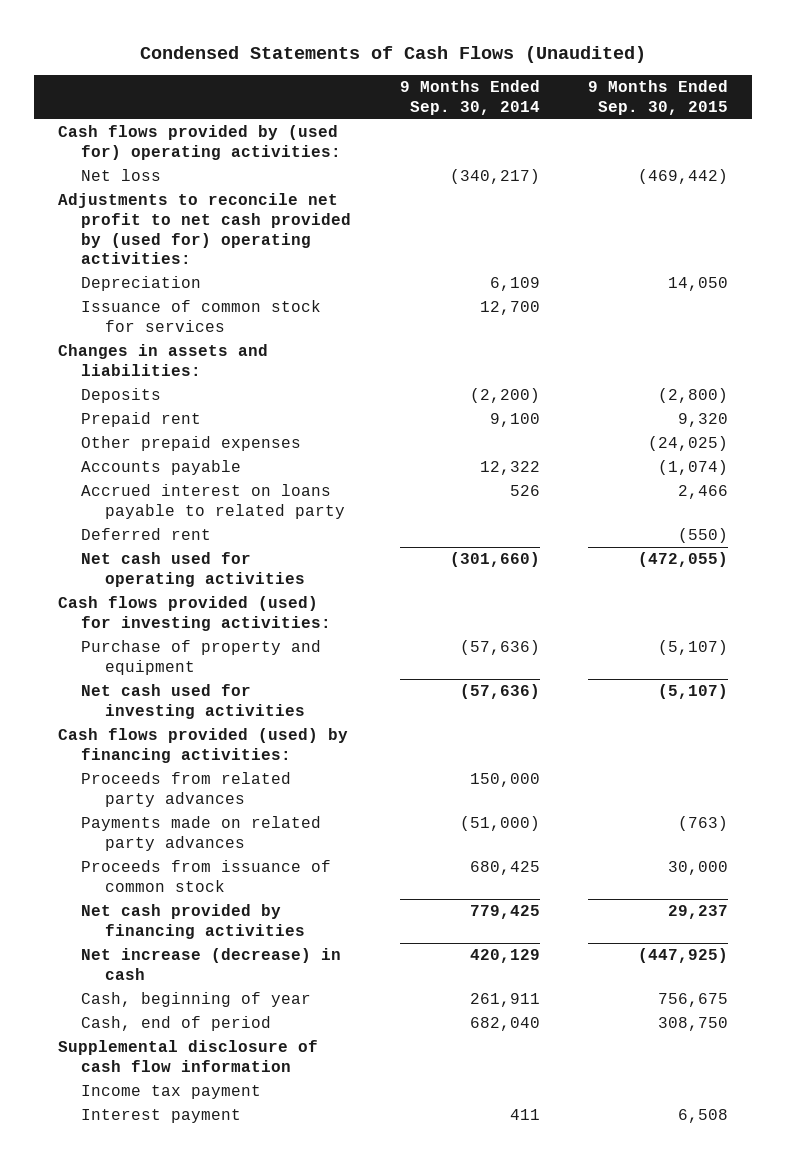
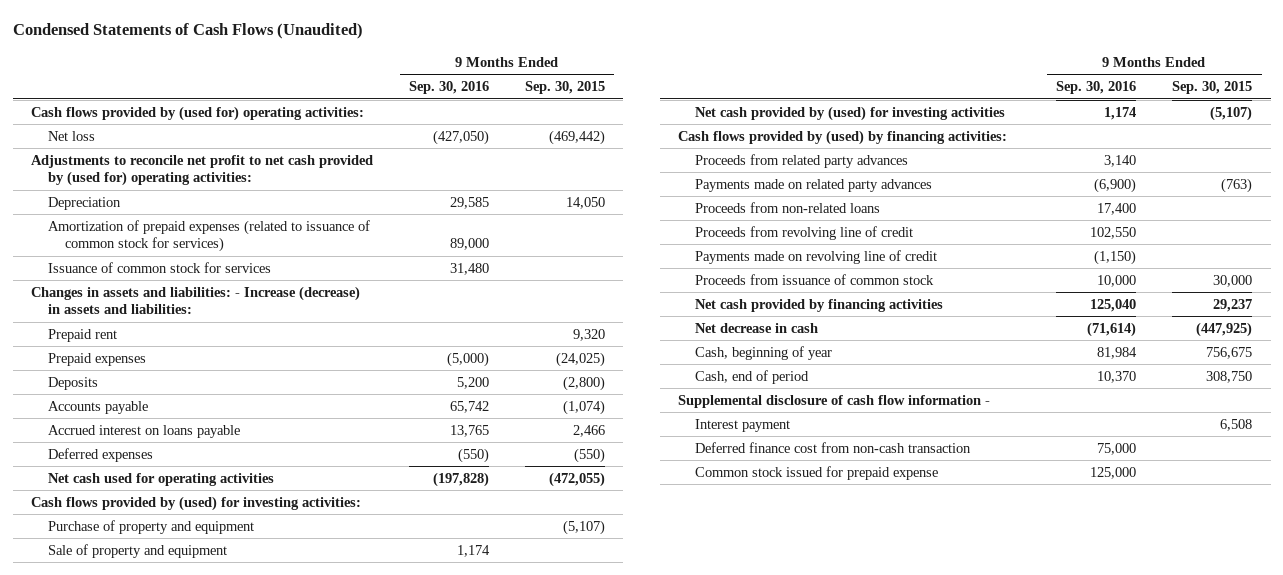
- | 9 Months Ended Sep. 30, 2014 | 9 Months Ended Sep. 30, 2015
+ | 9 Months Ended Sep. 30, 2016 | 9 Months Ended Sep. 30, 2015
+ Amortization of prepaid expenses (related to issuance of common stock for services) | 89,000 |
- Changes in assets and liabilities:
+ Changes in assets and liabilities: - Increase (decrease) in assets and liabilities:
- Other prepaid expenses | | (24,025)
+ Prepaid expenses | (5,000) | (24,025)
moved down: Deposits | 5,200 | (2,800)
- Accrued interest on loans payable to related party | 526 | 2,466
- Deferred rent | | (550)
+ Accrued interest on loans payable | 13,765 | 2,466
+ Deferred expenses | (550) | (550)
- Cash flows provided (used) for investing activities:
+ Cash flows provided by (used) for investing activities:
- Net cash used for investing activities | (57,636) | (5,107)
- Cash flows provided (used) by financing activities:
+ Sale of property and equipment | 1,174 |
+ Net cash provided by (used) for investing activities | 1,174 | (5,107)
+ Cash flows provided by (used) by financing activities:
+ Proceeds from non-related loans | 17,400 |
+ Proceeds from revolving line of credit | 102,550 |
+ Payments made on revolving line of credit | (1,150) |
- Net increase (decrease) in cash | 420,129 | (447,925)
+ Net decrease in cash | (71,614) | (447,925)
- Supplemental disclosure of cash flow information
- Income tax payment
+ Supplemental disclosure of cash flow information -
+ Deferred finance cost from non-cash transaction | 75,000 |
+ Common stock issued for prepaid expense | 125,000 |

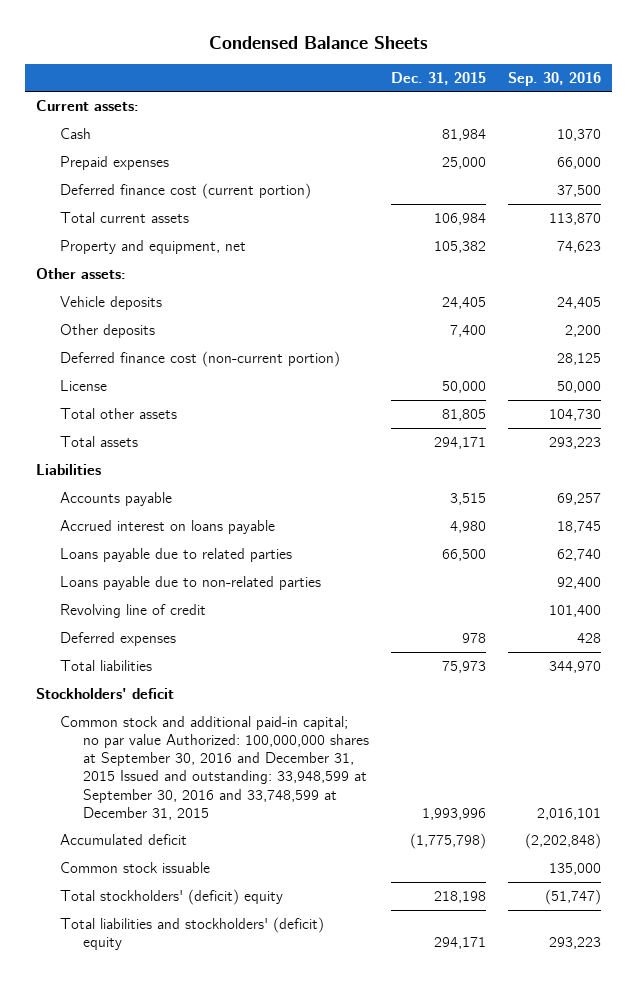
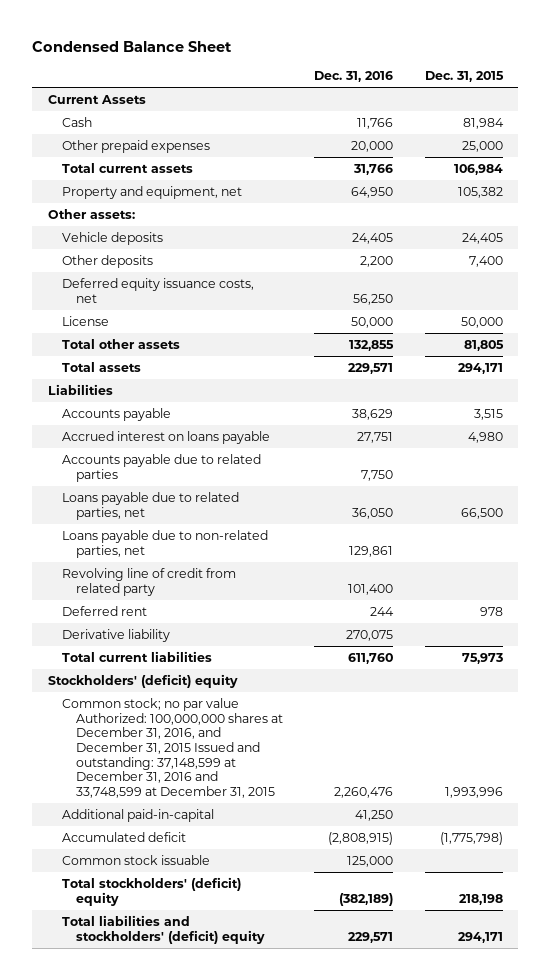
- Condensed Balance Sheets
+ Condensed Balance Sheet
- | Dec. 31, 2015 | Sep. 30, 2016
+ | Dec. 31, 2016 | Dec. 31, 2015
- Current assets:
+ Current Assets
- Prepaid expenses | 25,000 | 66,000
- Deferred finance cost (current portion) | | 37,500
+ Other prepaid expenses | 20,000 | 25,000
- Deferred finance cost (non-current portion) | | 28,125
+ Deferred equity issuance costs, net | 56,250 |
- Loans payable due to related parties | 66,500 | 62,740
- Loans payable due to non-related parties | | 92,400
- Revolving line of credit | | 101,400
- Deferred expenses | 978 | 428
- Total liabilities | 75,973 | 344,970
- Stockholders' deficit
- Common stock and additional paid-in capital; no par value Authorized: 100,000,000 shares at September 30, 2016 and December 31, 2015 Issued and outstanding: 33,948,599 at September 30, 2016 and 33,748,599 at December 31, 2015 | 1,993,996 | 2,016,101
+ Accounts payable due to related parties | 7,750 |
+ Loans payable due to related parties, net | 36,050 | 66,500
+ Loans payable due to non-related parties, net | 129,861 |
+ Revolving line of credit from related party | 101,400 |
+ Deferred rent | 244 | 978
+ Derivative liability | 270,075 |
+ Total current liabilities | 611,760 | 75,973
+ Stockholders' (deficit) equity
+ Common stock; no par value Authorized: 100,000,000 shares at December 31, 2016, and December 31, 2015 Issued and outstanding: 37,148,599 at December 31, 2016 and 33,748,599 at December 31, 2015 | 2,260,476 | 1,993,996
+ Additional paid-in-capital | 41,250 |

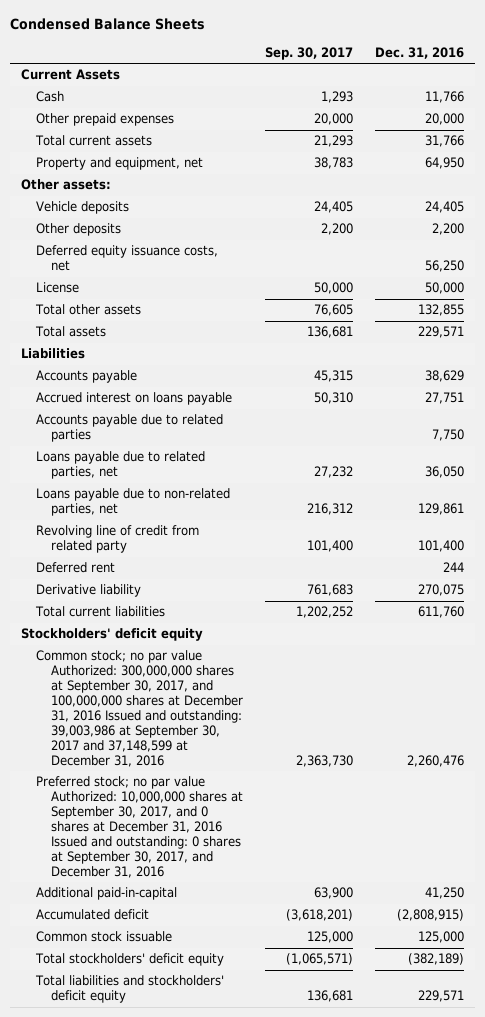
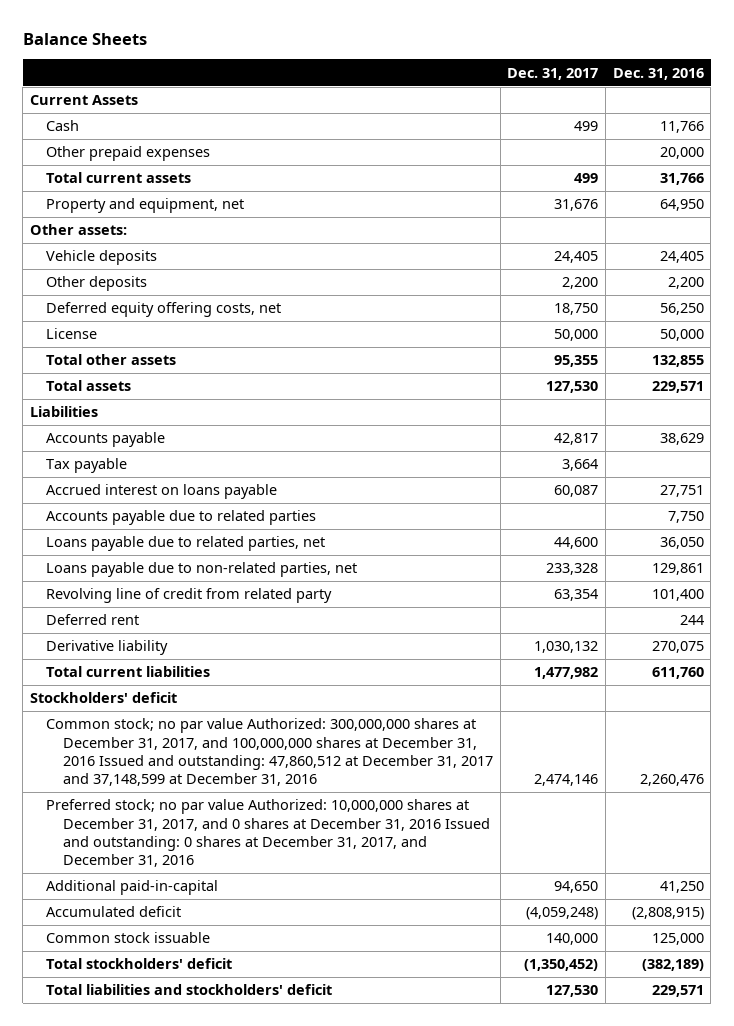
- Condensed Balance Sheets
+ Balance Sheets
- | Sep. 30, 2017 | Dec. 31, 2016
+ | Dec. 31, 2017 | Dec. 31, 2016
- Deferred equity issuance costs, net | | 56,250
+ Deferred equity offering costs, net | 18,750 | 56,250
+ Tax payable | 3,664 |
- Stockholders' deficit equity
- Common stock; no par value Authorized: 300,000,000 shares at September 30, 2017, and 100,000,000 shares at December 31, 2016 Issued and outstanding: 39,003,986 at September 30, 2017 and 37,148,599 at December 31, 2016 | 2,363,730 | 2,260,476
- Preferred stock; no par value Authorized: 10,000,000 shares at September 30, 2017, and 0 shares at December 31, 2016 Issued and outstanding: 0 shares at September 30, 2017, and December 31, 2016
+ Stockholders' deficit
+ Common stock; no par value Authorized: 300,000,000 shares at December 31, 2017, and 100,000,000 shares at December 31, 2016 Issued and outstanding: 47,860,512 at December 31, 2017 and 37,148,599 at December 31, 2016 | 2,474,146 | 2,260,476
+ Preferred stock; no par value Authorized: 10,000,000 shares at December 31, 2017, and 0 shares at December 31, 2016 Issued and outstanding: 0 shares at December 31, 2017, and December 31, 2016
- Total stockholders' deficit equity | (1,065,571) | (382,189)
- Total liabilities and stockholders' deficit equity | 136,681 | 229,571
+ Total stockholders' deficit | (1,350,452) | (382,189)
+ Total liabilities and stockholders' deficit | 127,530 | 229,571

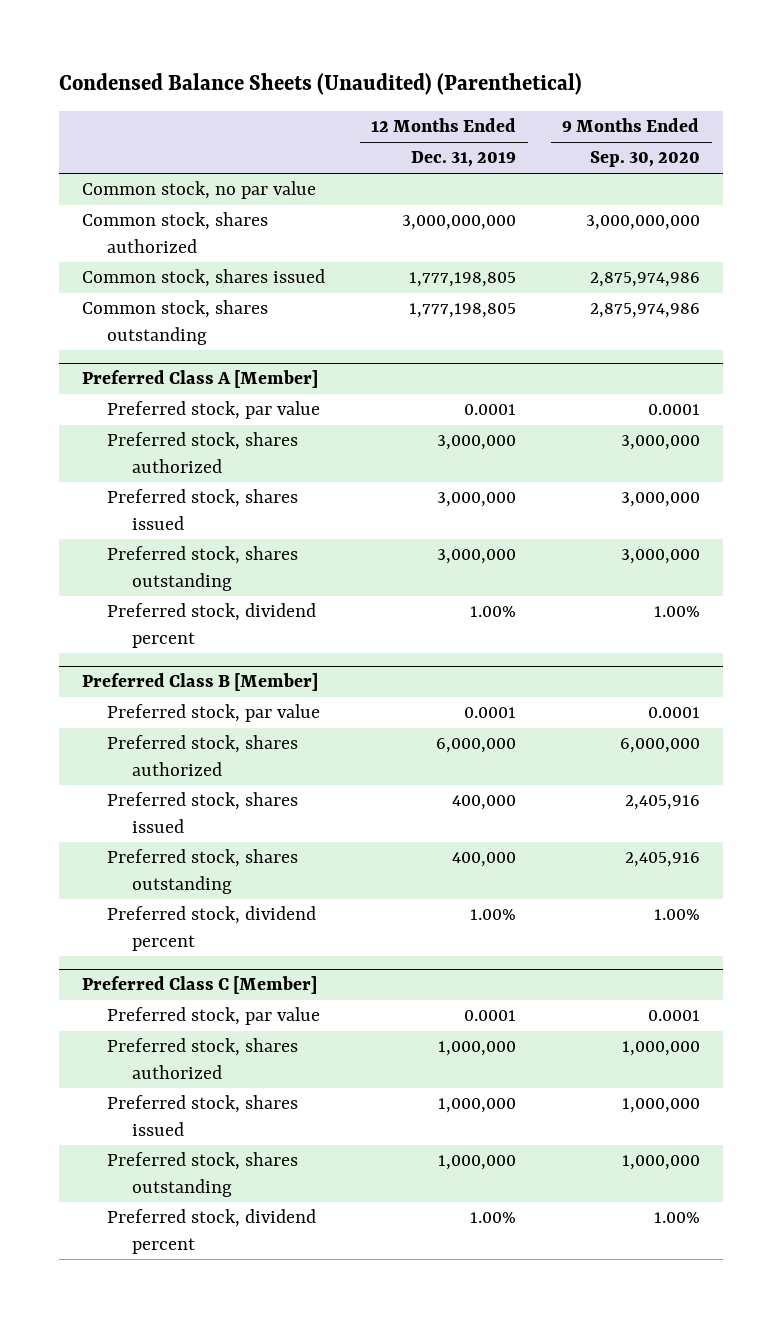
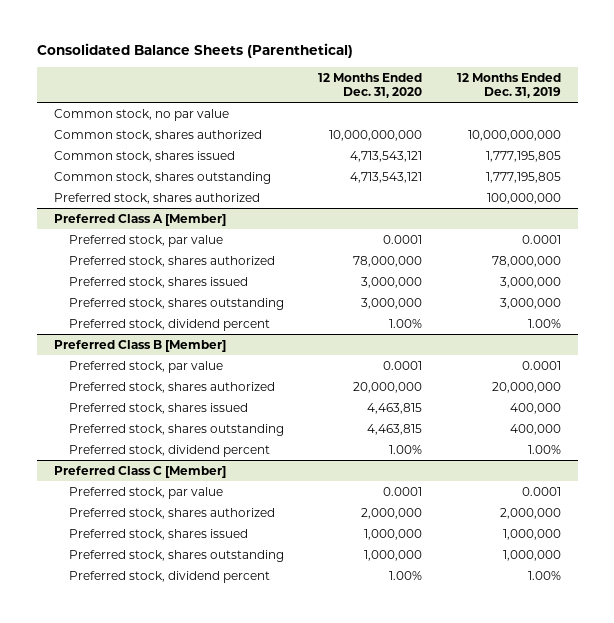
- Condensed Balance Sheets (Unaudited) (Parenthetical)
+ Consolidated Balance Sheets (Parenthetical)
- | 12 Months Ended Dec. 31, 2019 | 9 Months Ended Sep. 30, 2020
+ | 12 Months Ended Dec. 31, 2020 | 12 Months Ended Dec. 31, 2019
- Common stock, shares authorized | 3,000,000,000 | 3,000,000,000
- Common stock, shares issued | 1,777,198,805 | 2,875,974,986
- Common stock, shares outstanding | 1,777,198,805 | 2,875,974,986
+ Common stock, shares authorized | 10,000,000,000 | 10,000,000,000
+ Common stock, shares issued | 4,713,543,121 | 1,777,195,805
+ Common stock, shares outstanding | 4,713,543,121 | 1,777,195,805
+ Preferred stock, shares authorized | | 100,000,000
@ Preferred Class A [Member]
- Preferred stock, shares authorized | 3,000,000 | 3,000,000
+ Preferred stock, shares authorized | 78,000,000 | 78,000,000
@ Preferred Class B [Member]
- Preferred stock, shares authorized | 6,000,000 | 6,000,000
+ Preferred stock, shares authorized | 20,000,000 | 20,000,000
@ Preferred Class C [Member]
- Preferred stock, shares authorized | 1,000,000 | 1,000,000
+ Preferred stock, shares authorized | 2,000,000 | 2,000,000

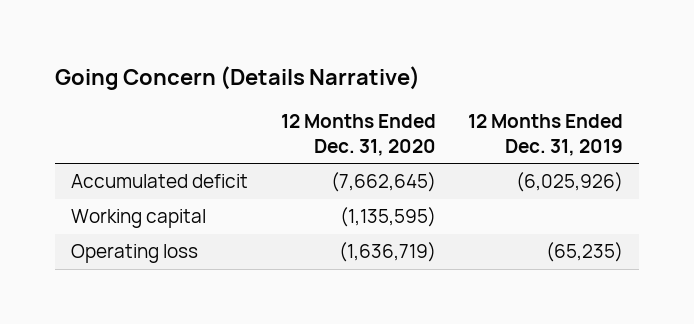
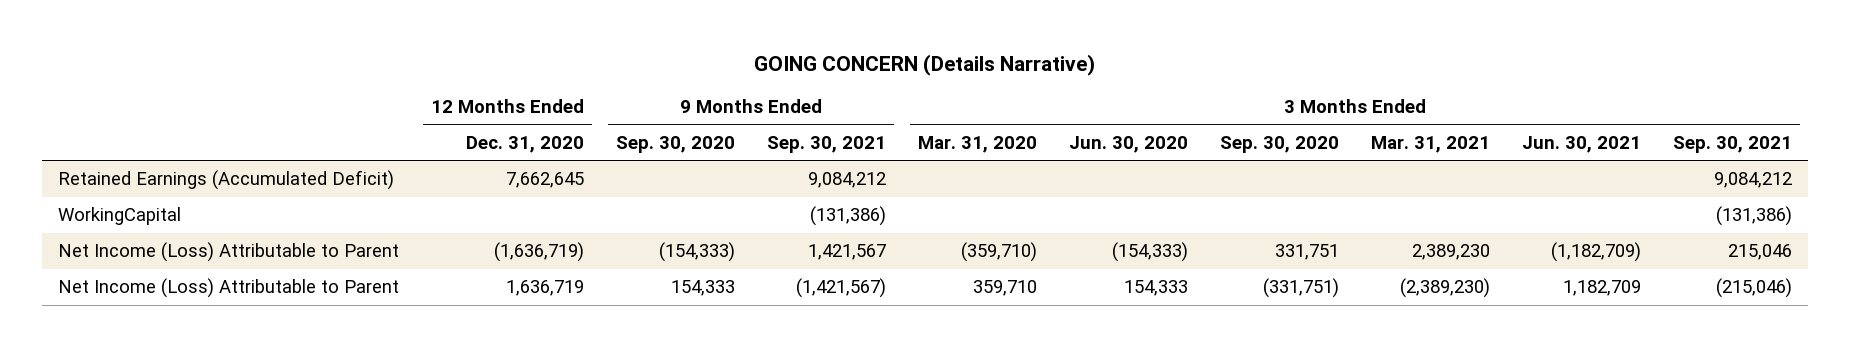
- Going Concern (Details Narrative)
+ GOING CONCERN (Details Narrative)
- | 12 Months Ended Dec. 31, 2020 | 12 Months Ended Dec. 31, 2019
+ | 12 Months Ended Dec. 31, 2020 | 9 Months Ended Sep. 30, 2020 | 9 Months Ended Sep. 30, 2021 | 3 Months Ended Mar. 31, 2020 | 3 Months Ended Jun. 30, 2020 | 3 Months Ended Sep. 30, 2020 | 3 Months Ended Mar. 31, 2021 | 3 Months Ended Jun. 30, 2021 | 3 Months Ended Sep. 30, 2021
- Accumulated deficit | (7,662,645) | (6,025,926)
- Working capital | (1,135,595) |
- Operating loss | (1,636,719) | (65,235)
+ Retained Earnings (Accumulated Deficit) | 7,662,645 | | 9,084,212 | | | | | | 9,084,212
+ WorkingCapital | | | (131,386) | | | | | | (131,386)
+ Net Income (Loss) Attributable to Parent | (1,636,719) | (154,333) | 1,421,567 | (359,710) | (154,333) | 331,751 | 2,389,230 | (1,182,709) | 215,046
+ Net Income (Loss) Attributable to Parent | 1,636,719 | 154,333 | (1,421,567) | 359,710 | 154,333 | (331,751) | (2,389,230) | 1,182,709 | (215,046)

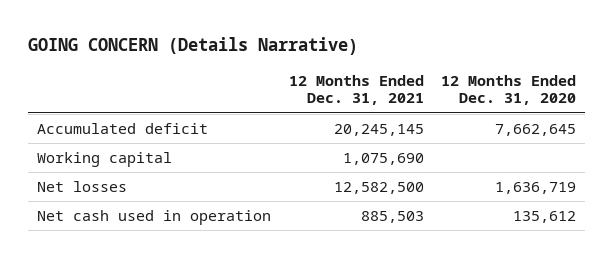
- | 12 Months Ended Dec. 31, 2020 | 9 Months Ended Sep. 30, 2020 | 9 Months Ended Sep. 30, 2021 | 3 Months Ended Mar. 31, 2020 | 3 Months Ended Jun. 30, 2020 | 3 Months Ended Sep. 30, 2020 | 3 Months Ended Mar. 31, 2021 | 3 Months Ended Jun. 30, 2021 | 3 Months Ended Sep. 30, 2021
+ | 12 Months Ended Dec. 31, 2021 | 12 Months Ended Dec. 31, 2020
- Retained Earnings (Accumulated Deficit) | 7,662,645 | | 9,084,212 | | | | | | 9,084,212
- WorkingCapital | | | (131,386) | | | | | | (131,386)
- Net Income (Loss) Attributable to Parent | (1,636,719) | (154,333) | 1,421,567 | (359,710) | (154,333) | 331,751 | 2,389,230 | (1,182,709) | 215,046
- Net Income (Loss) Attributable to Parent | 1,636,719 | 154,333 | (1,421,567) | 359,710 | 154,333 | (331,751) | (2,389,230) | 1,182,709 | (215,046)
+ Accumulated deficit | 20,245,145 | 7,662,645
+ Working capital | 1,075,690 |
+ Net losses | 12,582,500 | 1,636,719
+ Net cash used in operation | 885,503 | 135,612

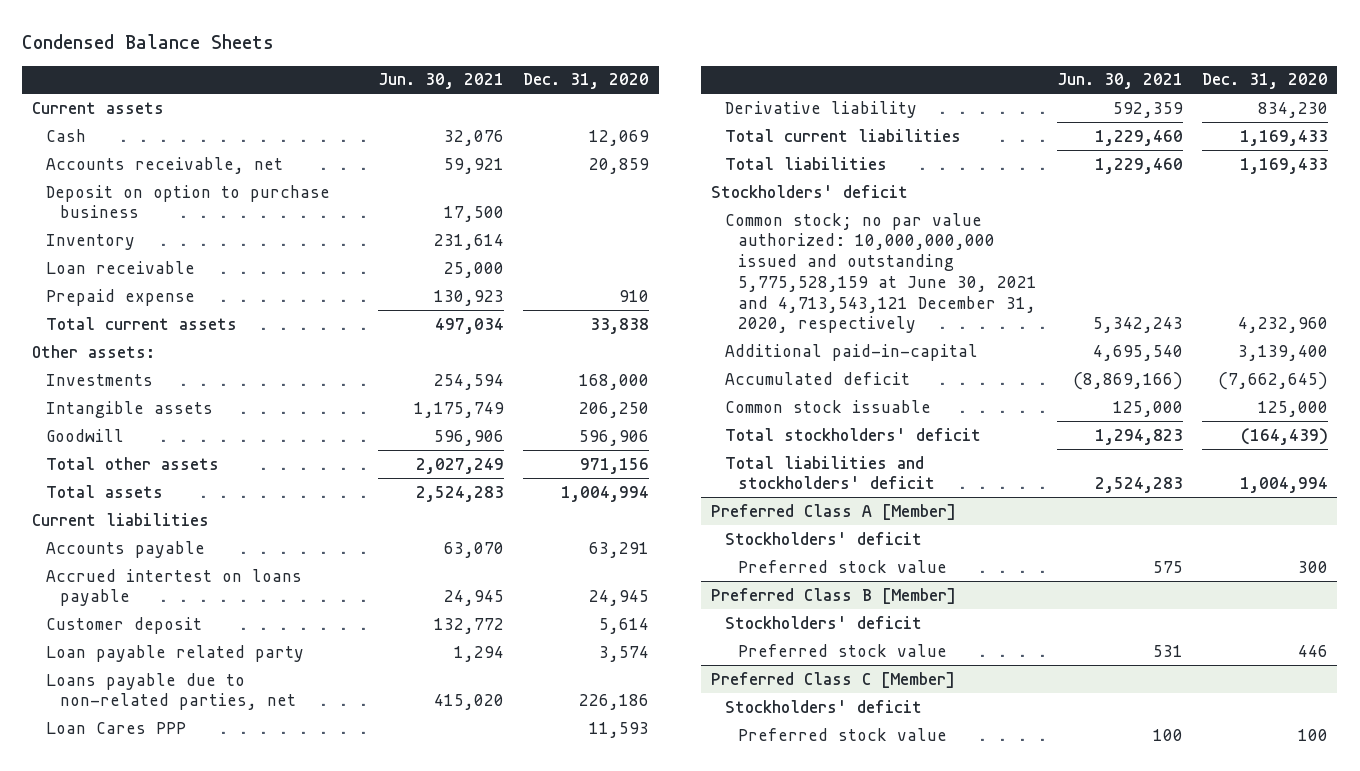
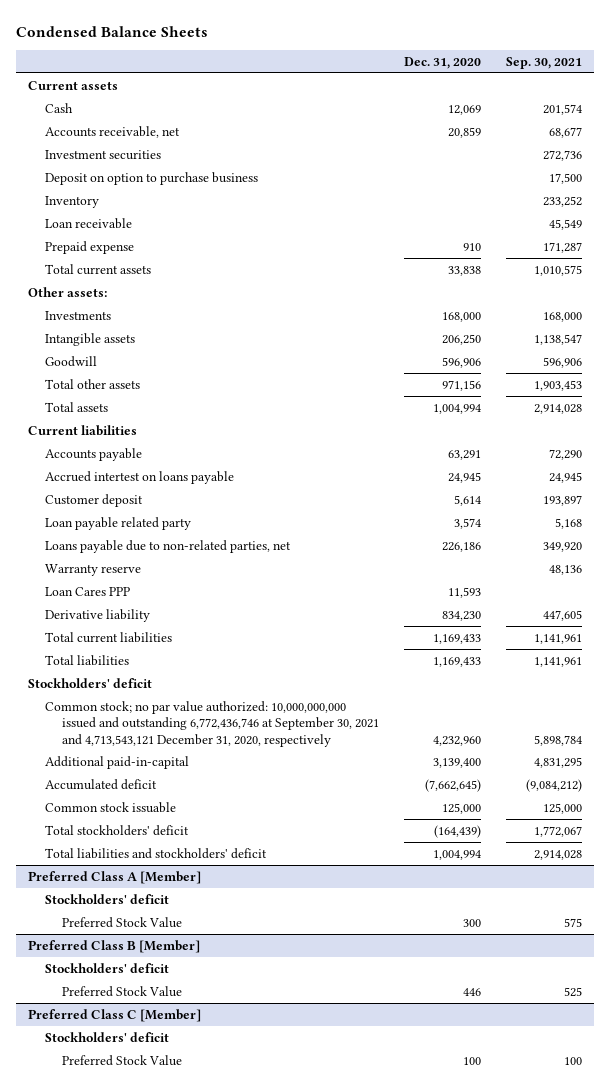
- | Jun. 30, 2021 | Dec. 31, 2020
+ | Dec. 31, 2020 | Sep. 30, 2021
+ Investment securities | | 272,736
+ Warranty reserve | | 48,136
- Common stock; no par value authorized: 10,000,000,000 issued and outstanding 5,775,528,159 at June 30, 2021 and 4,713,543,121 December 31, 2020, respectively | 5,342,243 | 4,232,960
+ Common stock; no par value authorized: 10,000,000,000 issued and outstanding 6,772,436,746 at September 30, 2021 and 4,713,543,121 December 31, 2020, respectively | 4,232,960 | 5,898,784
@ Preferred Class A [Member]
- Preferred stock value | 575 | 300
+ Preferred Stock Value | 300 | 575
@ Preferred Class B [Member]
- Preferred stock value | 531 | 446
+ Preferred Stock Value | 446 | 525
@ Preferred Class C [Member]
- Preferred stock value | 100 | 100
+ Preferred Stock Value | 100 | 100

